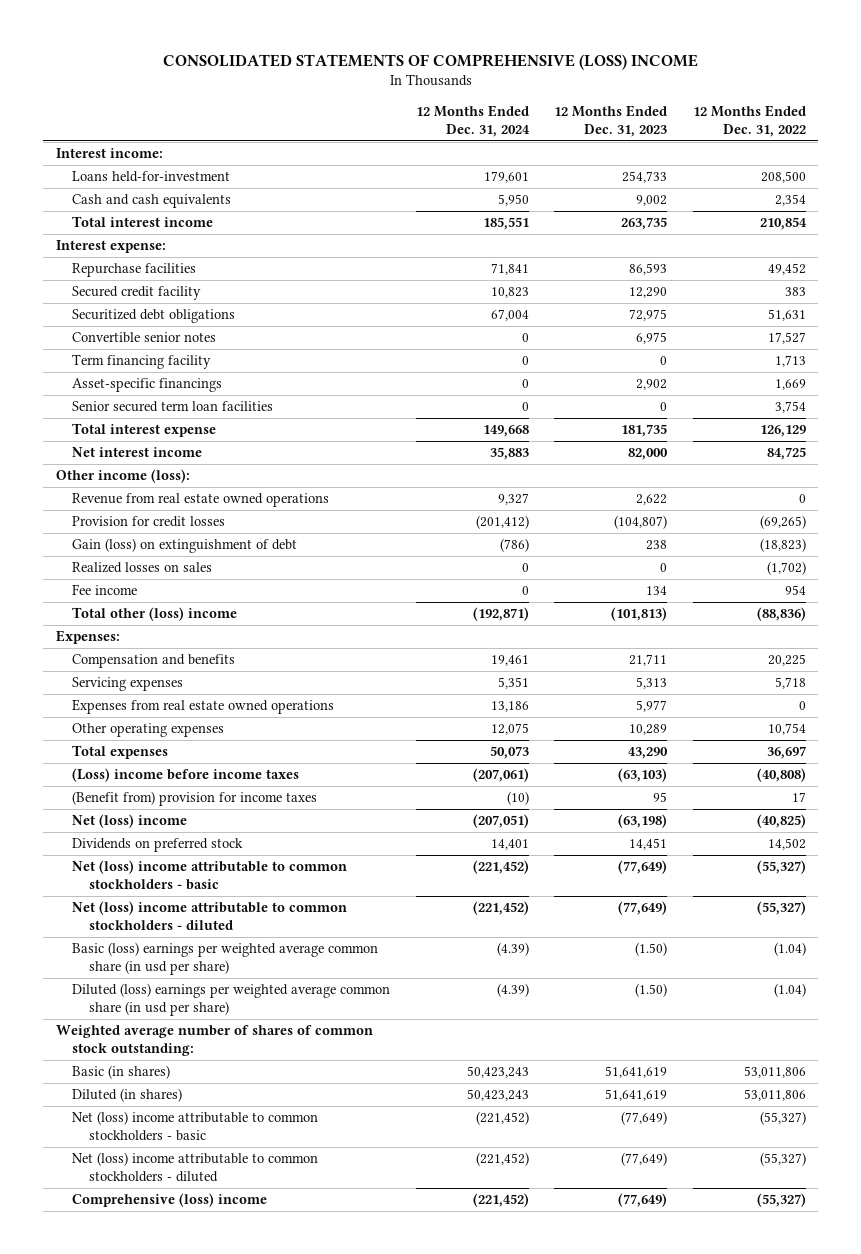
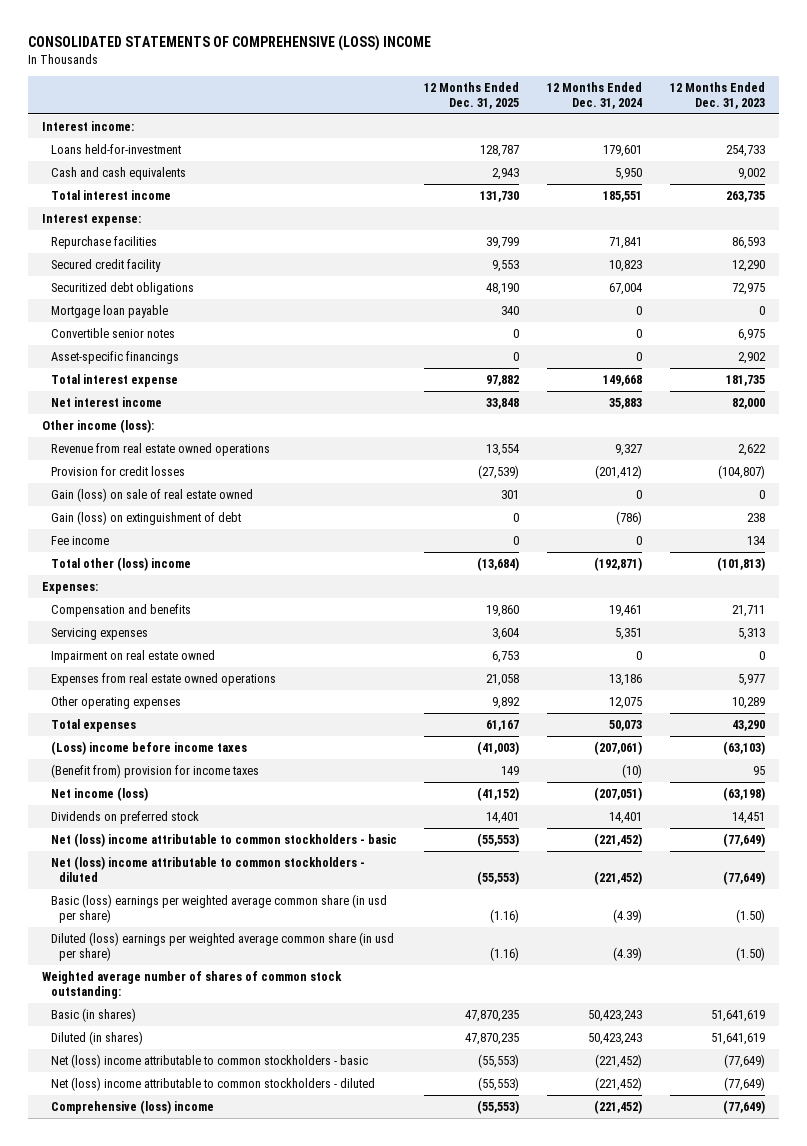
- | 12 Months Ended Dec. 31, 2024 | 12 Months Ended Dec. 31, 2023 | 12 Months Ended Dec. 31, 2022
+ | 12 Months Ended Dec. 31, 2025 | 12 Months Ended Dec. 31, 2024 | 12 Months Ended Dec. 31, 2023
+ Mortgage loan payable | 340 | 0 | 0
- Term financing facility | 0 | 0 | 1,713
- Senior secured term loan facilities | 0 | 0 | 3,754
+ Gain (loss) on sale of real estate owned | 301 | 0 | 0
- Realized losses on sales | 0 | 0 | (1,702)
+ Impairment on real estate owned | 6,753 | 0 | 0
- Net (loss) income | (207,051) | (63,198) | (40,825)
+ Net income (loss) | (41,152) | (207,051) | (63,198)

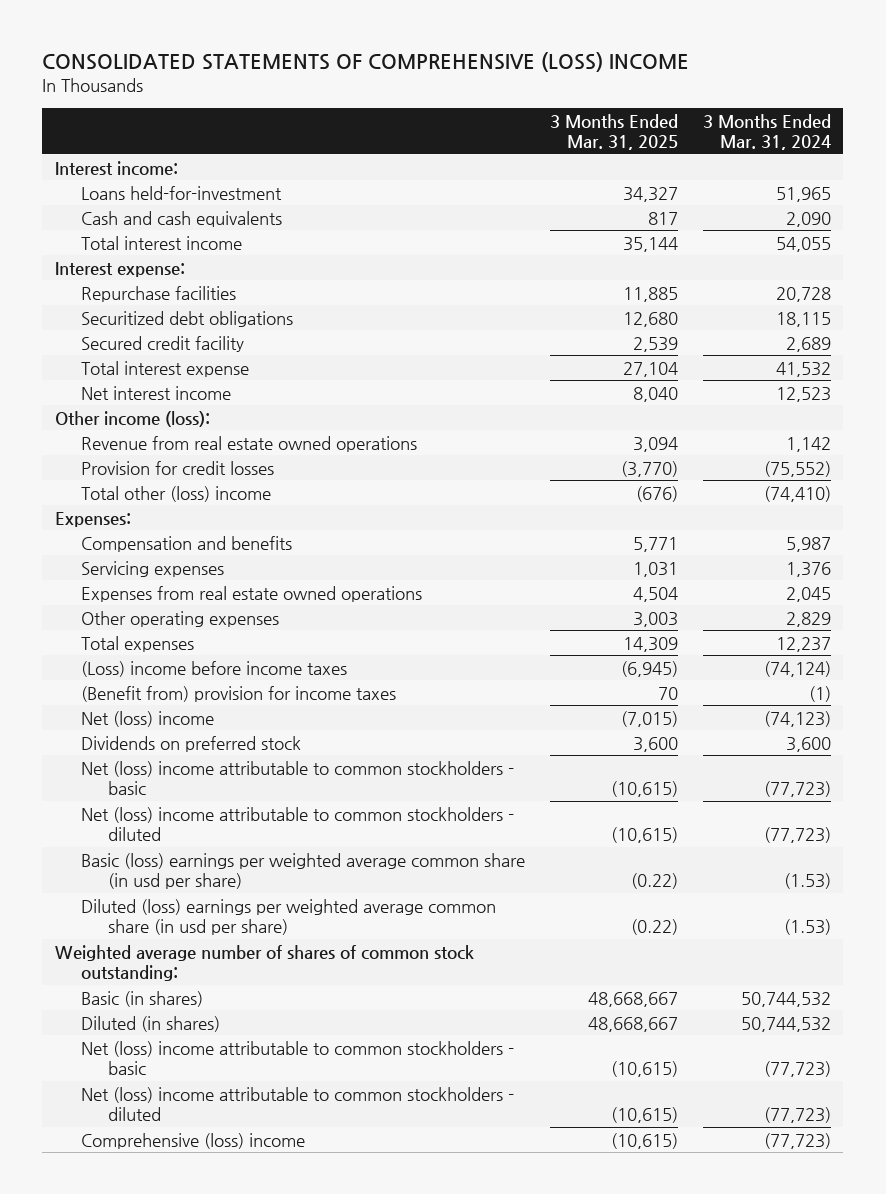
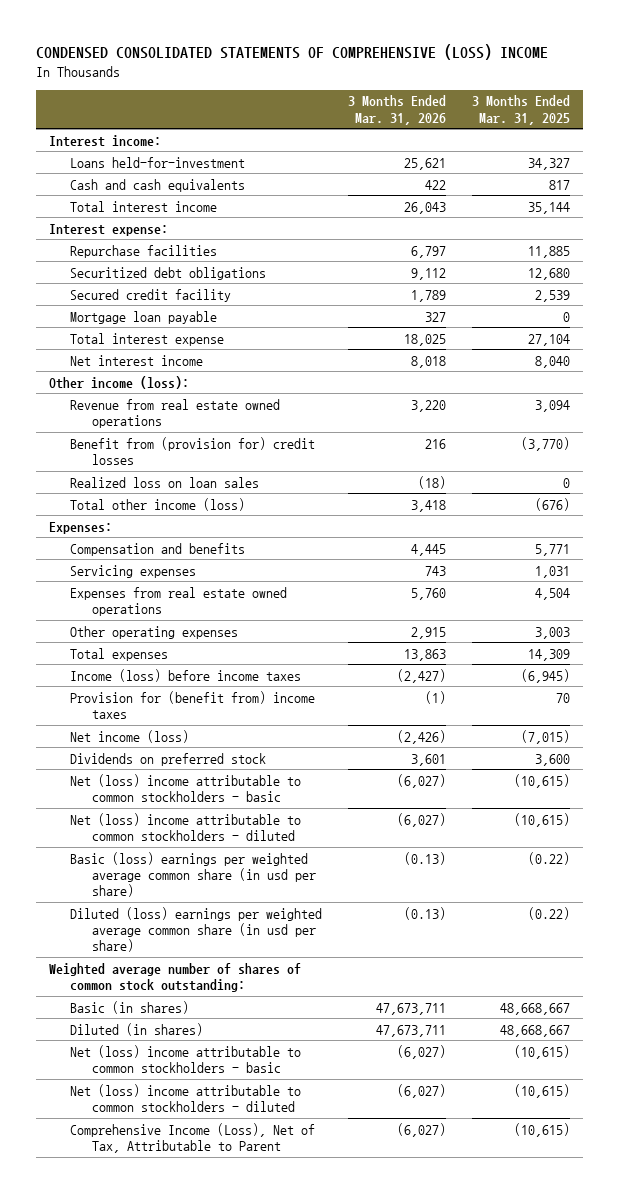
- CONSOLIDATED STATEMENTS OF COMPREHENSIVE (LOSS) INCOME
+ CONDENSED CONSOLIDATED STATEMENTS OF COMPREHENSIVE (LOSS) INCOME
- | 3 Months Ended Mar. 31, 2025 | 3 Months Ended Mar. 31, 2024
+ | 3 Months Ended Mar. 31, 2026 | 3 Months Ended Mar. 31, 2025
+ Mortgage loan payable | 327 | 0
- Provision for credit losses | (3,770) | (75,552)
- Total other (loss) income | (676) | (74,410)
+ Benefit from (provision for) credit losses | 216 | (3,770)
+ Realized loss on loan sales | (18) | 0
+ Total other income (loss) | 3,418 | (676)
- (Loss) income before income taxes | (6,945) | (74,124)
- (Benefit from) provision for income taxes | 70 | (1)
- Net (loss) income | (7,015) | (74,123)
+ Income (loss) before income taxes | (2,427) | (6,945)
+ Provision for (benefit from) income taxes | (1) | 70
+ Net income (loss) | (2,426) | (7,015)
- Comprehensive (loss) income | (10,615) | (77,723)
+ Comprehensive Income (Loss), Net of Tax, Attributable to Parent | (6,027) | (10,615)

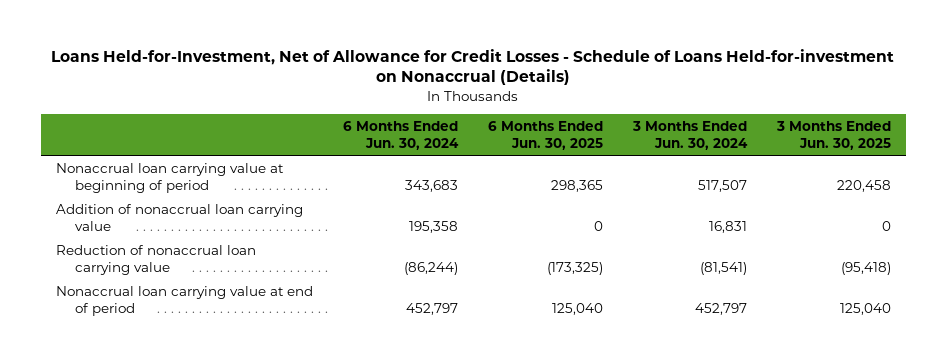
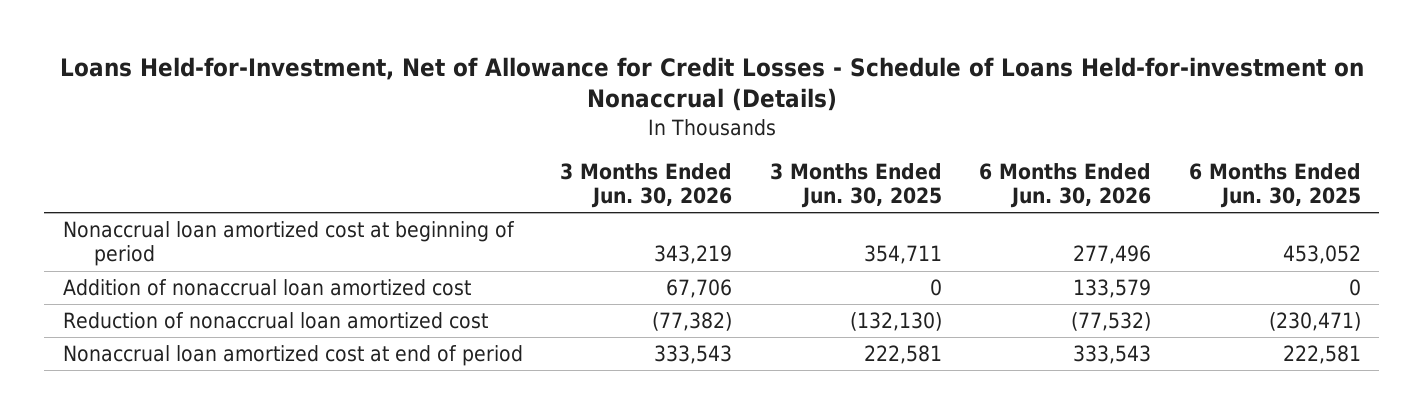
- | 6 Months Ended Jun. 30, 2024 | 6 Months Ended Jun. 30, 2025 | 3 Months Ended Jun. 30, 2024 | 3 Months Ended Jun. 30, 2025
+ | 3 Months Ended Jun. 30, 2026 | 3 Months Ended Jun. 30, 2025 | 6 Months Ended Jun. 30, 2026 | 6 Months Ended Jun. 30, 2025
- Nonaccrual loan carrying value at beginning of period | 343,683 | 298,365 | 517,507 | 220,458
- Addition of nonaccrual loan carrying value | 195,358 | 0 | 16,831 | 0
- Reduction of nonaccrual loan carrying value | (86,244) | (173,325) | (81,541) | (95,418)
- Nonaccrual loan carrying value at end of period | 452,797 | 125,040 | 452,797 | 125,040
+ Nonaccrual loan amortized cost at beginning of period | 343,219 | 354,711 | 277,496 | 453,052
+ Addition of nonaccrual loan amortized cost | 67,706 | 0 | 133,579 | 0
+ Reduction of nonaccrual loan amortized cost | (77,382) | (132,130) | (77,532) | (230,471)
+ Nonaccrual loan amortized cost at end of period | 333,543 | 222,581 | 333,543 | 222,581

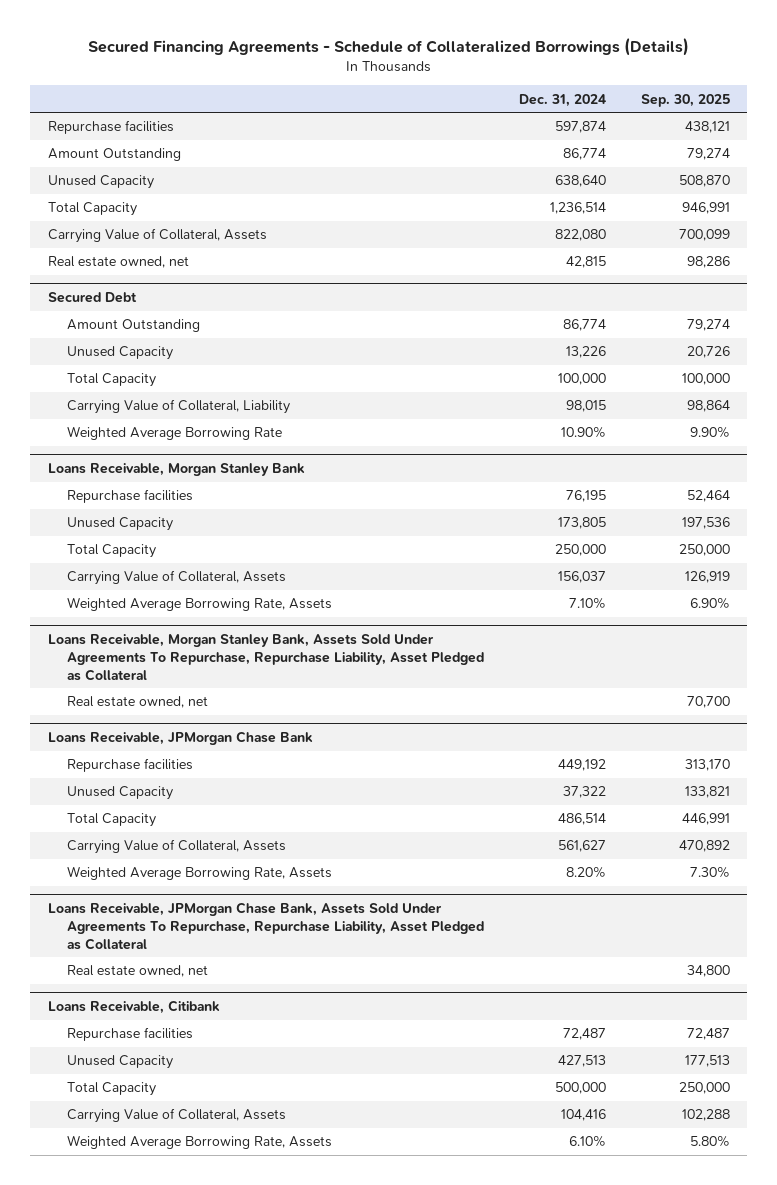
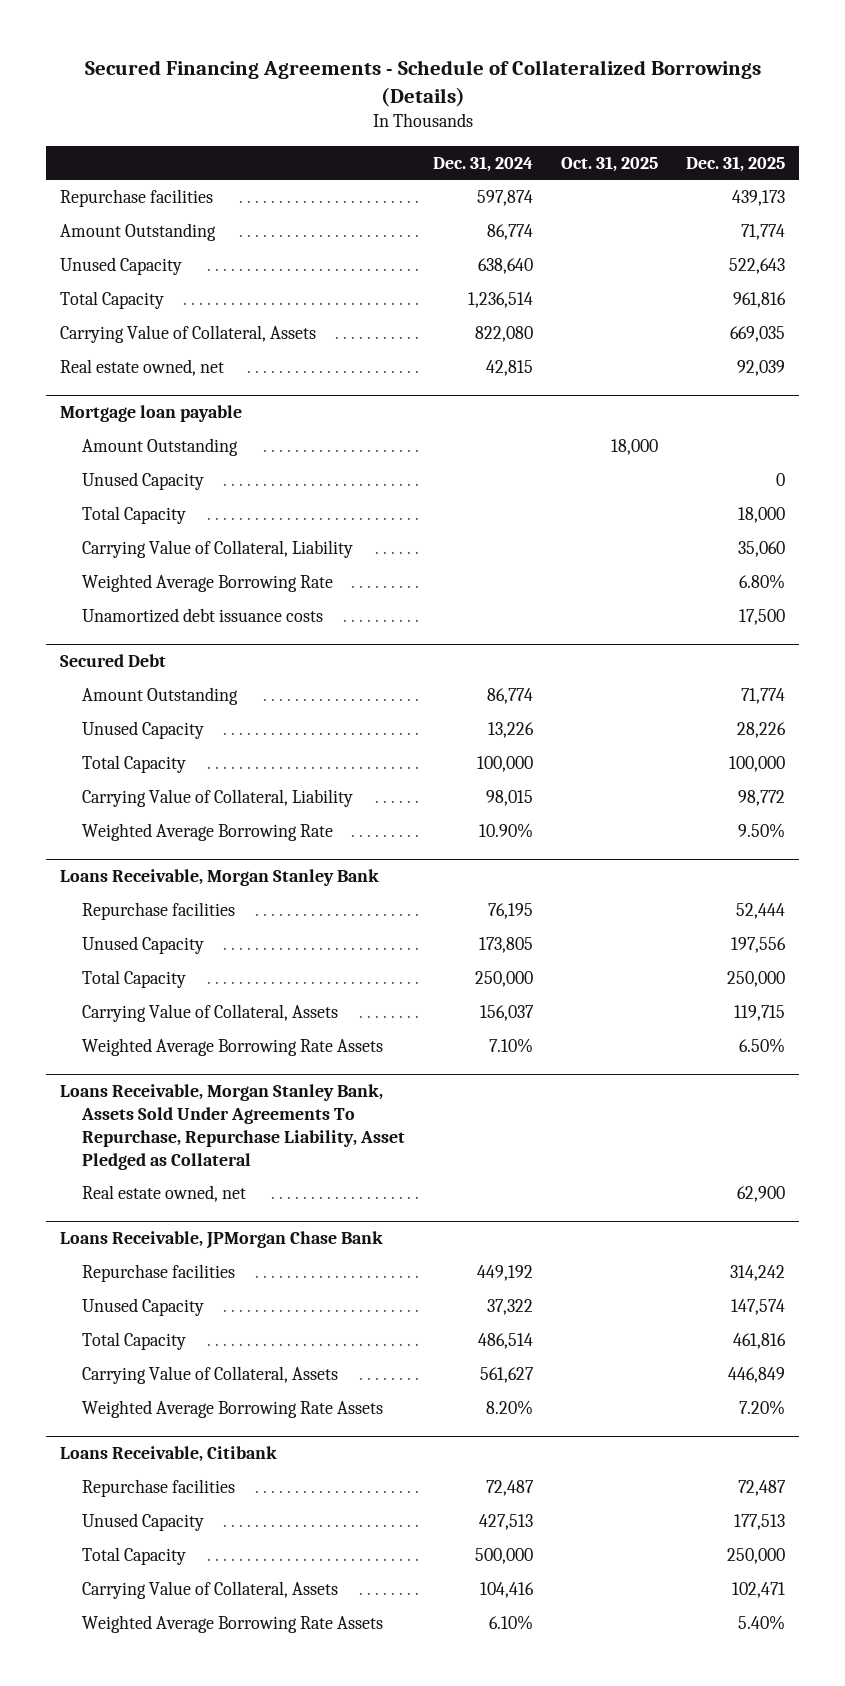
- | Dec. 31, 2024 | Sep. 30, 2025
+ | Dec. 31, 2024 | Oct. 31, 2025 | Dec. 31, 2025
+ Mortgage loan payable
+ Amount Outstanding | | 18,000 |
+ Unused Capacity | | | 0
+ Total Capacity | | | 18,000
+ Carrying Value of Collateral, Liability | | | 35,060
+ Weighted Average Borrowing Rate | | | 6.80%
+ Unamortized debt issuance costs | | | 17,500
@ Loans Receivable, Morgan Stanley Bank
- Weighted Average Borrowing Rate, Assets | 7.10% | 6.90%
+ Weighted Average Borrowing Rate Assets | 7.10% | | 6.50%
@ Loans Receivable, JPMorgan Chase Bank
- Weighted Average Borrowing Rate, Assets | 8.20% | 7.30%
- Loans Receivable, JPMorgan Chase Bank, Assets Sold Under Agreements To Repurchase, Repurchase Liability, Asset Pledged as Collateral
- Real estate owned, net | | 34,800
@ Loans Receivable, JPMorgan Chase Bank
+ Weighted Average Borrowing Rate Assets | 8.20% | | 7.20%
@ Loans Receivable, Citibank
- Weighted Average Borrowing Rate, Assets | 6.10% | 5.80%
+ Weighted Average Borrowing Rate Assets | 6.10% | | 5.40%

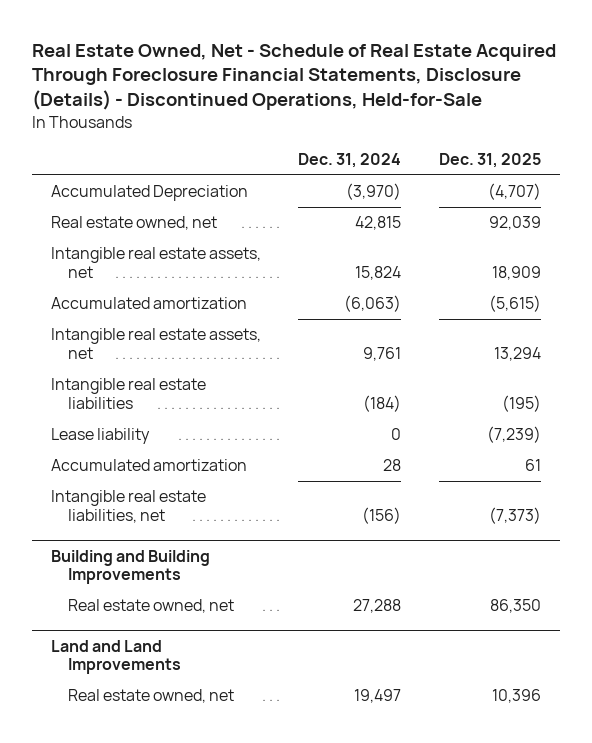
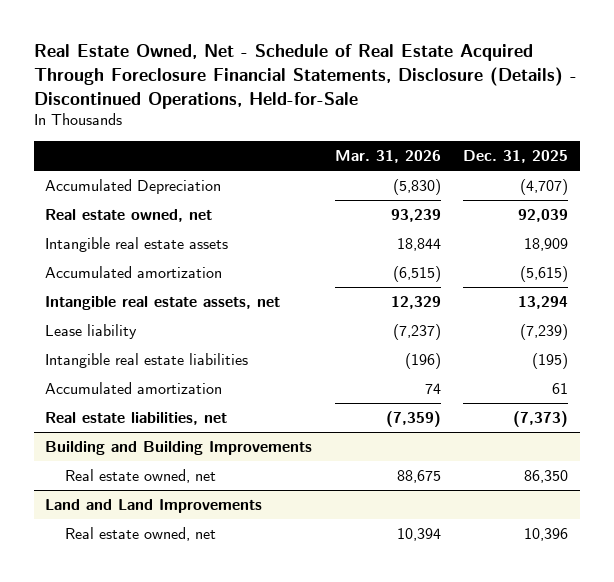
- | Dec. 31, 2024 | Dec. 31, 2025
+ | Mar. 31, 2026 | Dec. 31, 2025
- Intangible real estate assets, net | 15,824 | 18,909
+ Intangible real estate assets | 18,844 | 18,909
moved down: Intangible real estate liabilities | (196) | (195)
- Intangible real estate liabilities, net | (156) | (7,373)
+ Real estate liabilities, net | (7,359) | (7,373)

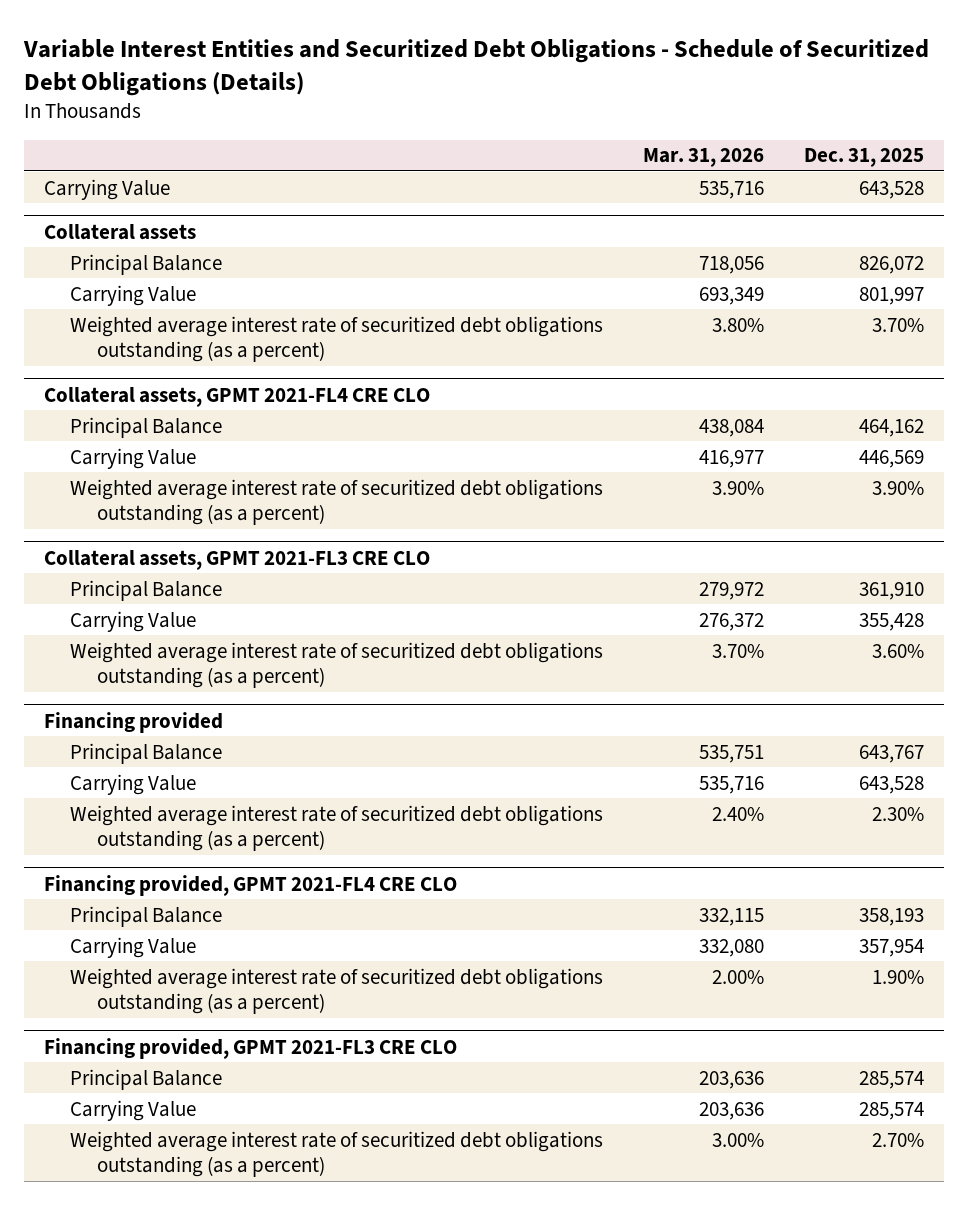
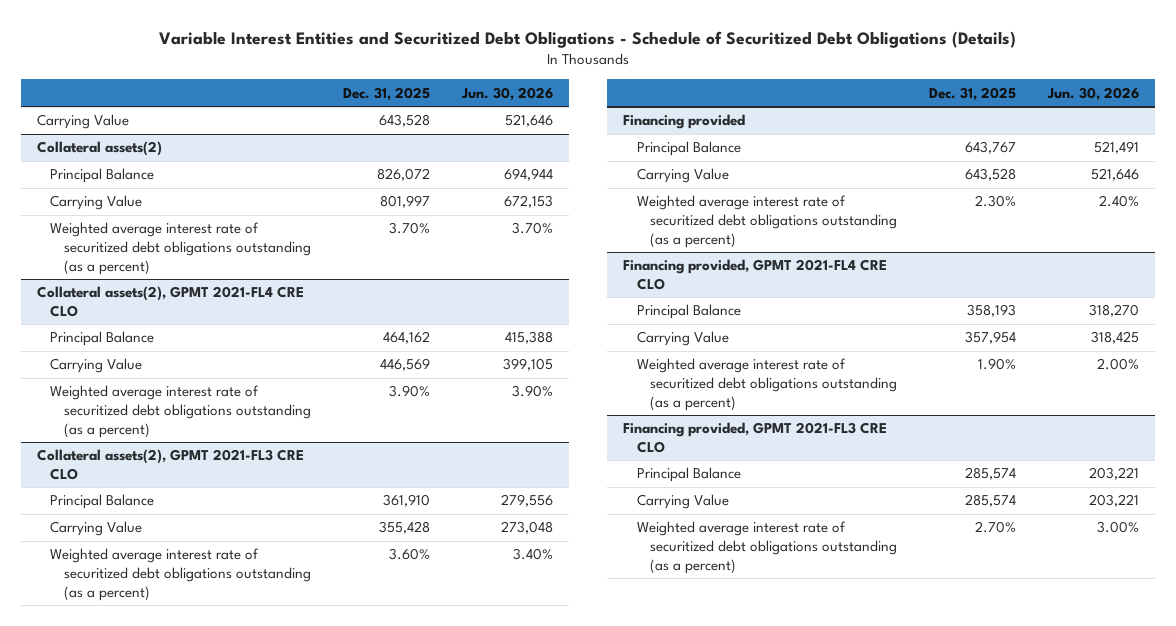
- | Mar. 31, 2026 | Dec. 31, 2025
+ | Dec. 31, 2025 | Jun. 30, 2026
- Collateral assets
+ Collateral assets(2)
- Collateral assets, GPMT 2021-FL4 CRE CLO
+ Collateral assets(2), GPMT 2021-FL4 CRE CLO
- Collateral assets, GPMT 2021-FL3 CRE CLO
+ Collateral assets(2), GPMT 2021-FL3 CRE CLO

